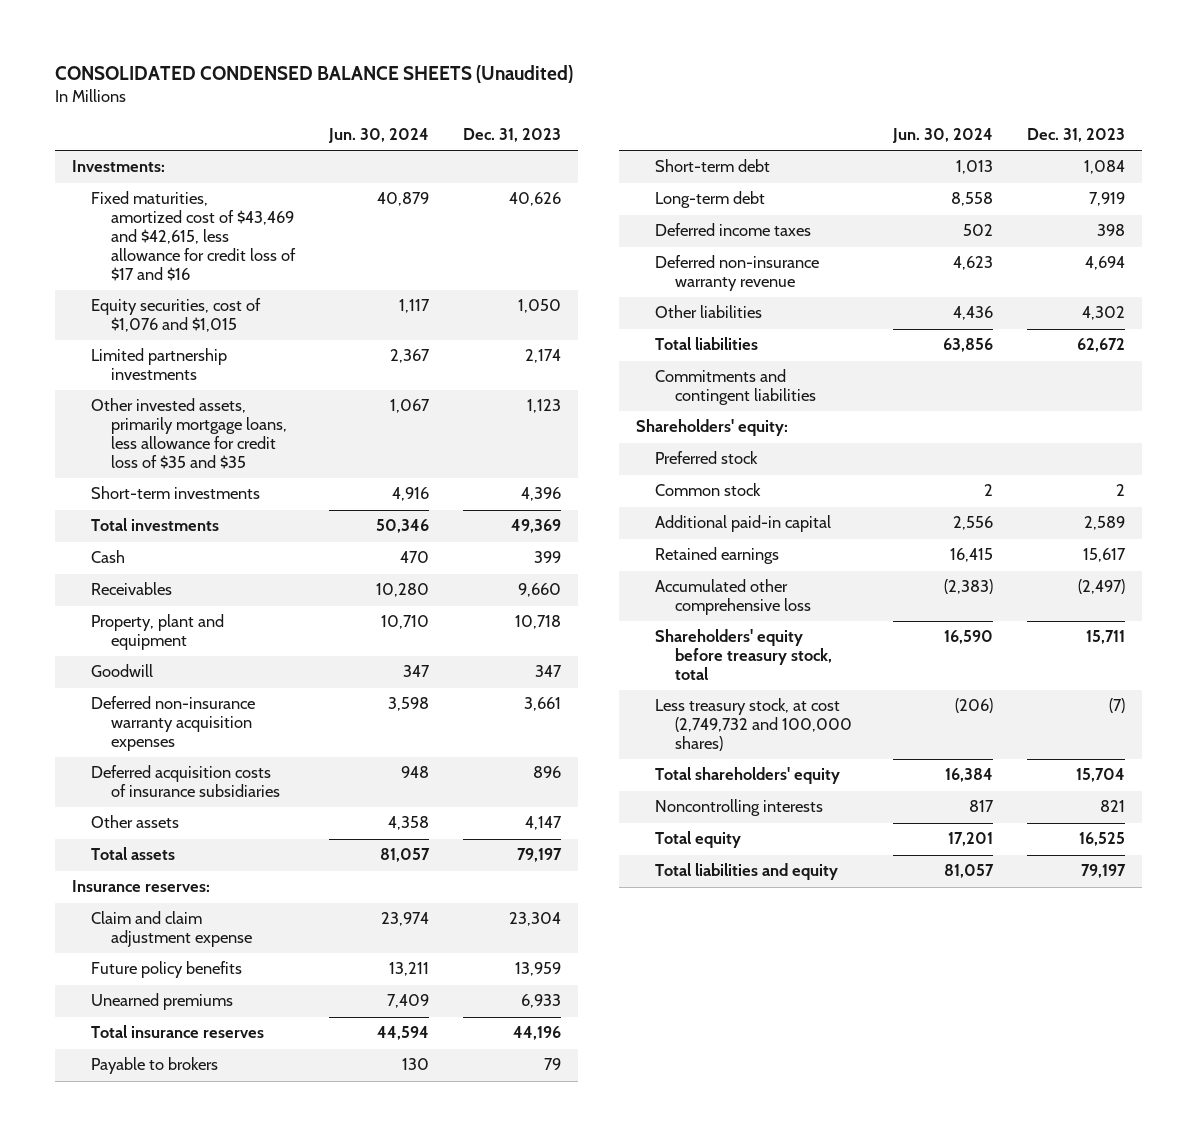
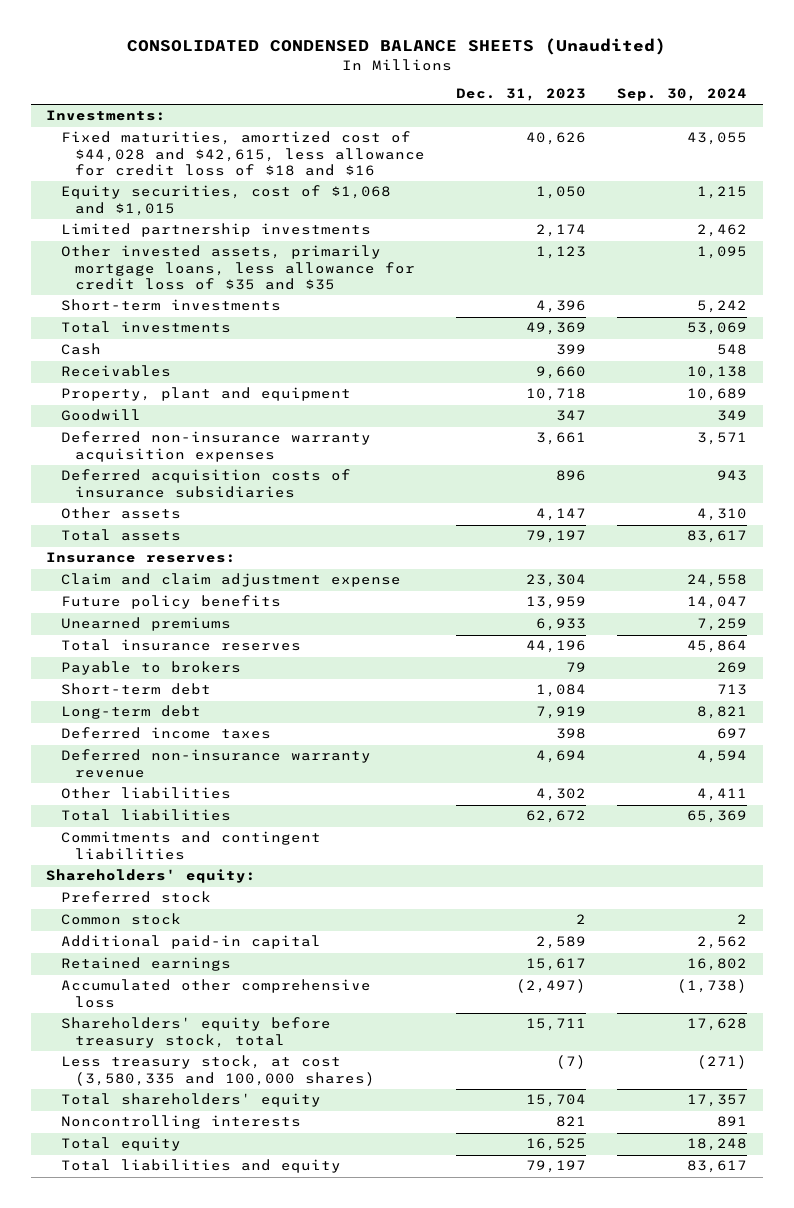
- | Jun. 30, 2024 | Dec. 31, 2023
+ | Dec. 31, 2023 | Sep. 30, 2024
- Fixed maturities, amortized cost of $43,469 and $42,615, less allowance for credit loss of $17 and $16 | 40,879 | 40,626
- Equity securities, cost of $1,076 and $1,015 | 1,117 | 1,050
+ Fixed maturities, amortized cost of $44,028 and $42,615, less allowance for credit loss of $18 and $16 | 40,626 | 43,055
+ Equity securities, cost of $1,068 and $1,015 | 1,050 | 1,215
- Less treasury stock, at cost (2,749,732 and 100,000 shares) | (206) | (7)
+ Less treasury stock, at cost (3,580,335 and 100,000 shares) | (7) | (271)

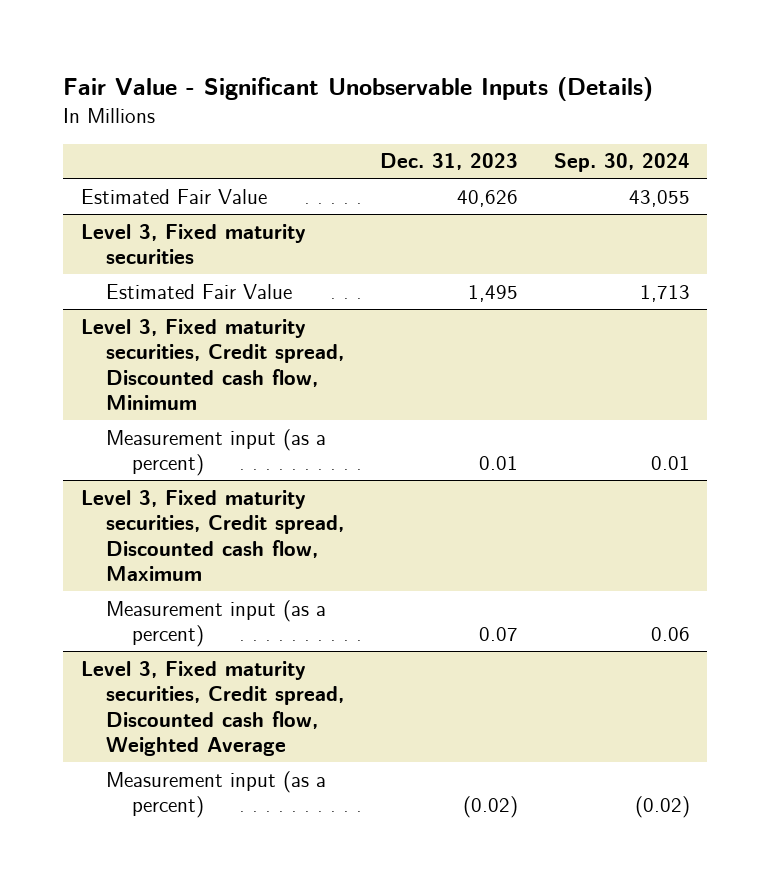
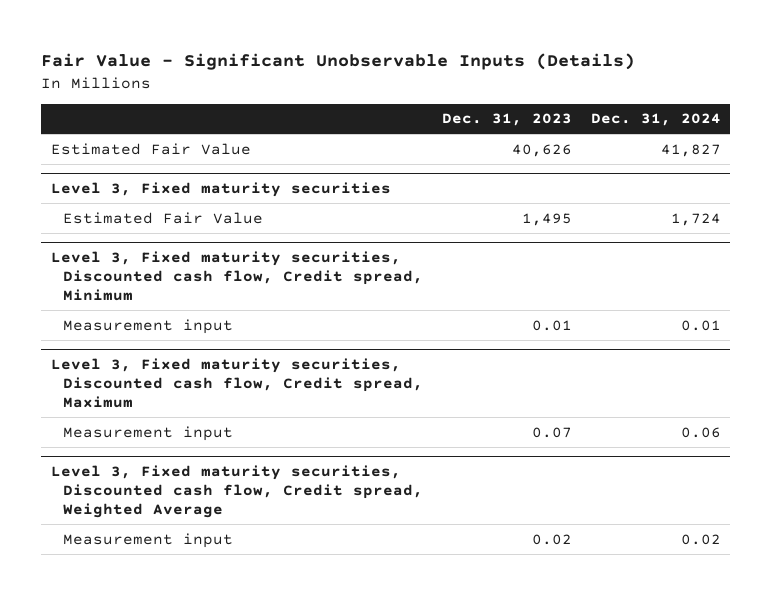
- | Dec. 31, 2023 | Sep. 30, 2024
+ | Dec. 31, 2023 | Dec. 31, 2024
- Level 3, Fixed maturity securities, Credit spread, Discounted cash flow, Minimum
- Measurement input (as a percent) | 0.01 | 0.01
- Level 3, Fixed maturity securities, Credit spread, Discounted cash flow, Maximum
- Measurement input (as a percent) | 0.07 | 0.06
- Level 3, Fixed maturity securities, Credit spread, Discounted cash flow, Weighted Average
- Measurement input (as a percent) | (0.02) | (0.02)
+ Level 3, Fixed maturity securities, Discounted cash flow, Credit spread, Minimum
+ Measurement input | 0.01 | 0.01
+ Level 3, Fixed maturity securities, Discounted cash flow, Credit spread, Maximum
+ Measurement input | 0.07 | 0.06
+ Level 3, Fixed maturity securities, Discounted cash flow, Credit spread, Weighted Average
+ Measurement input | 0.02 | 0.02

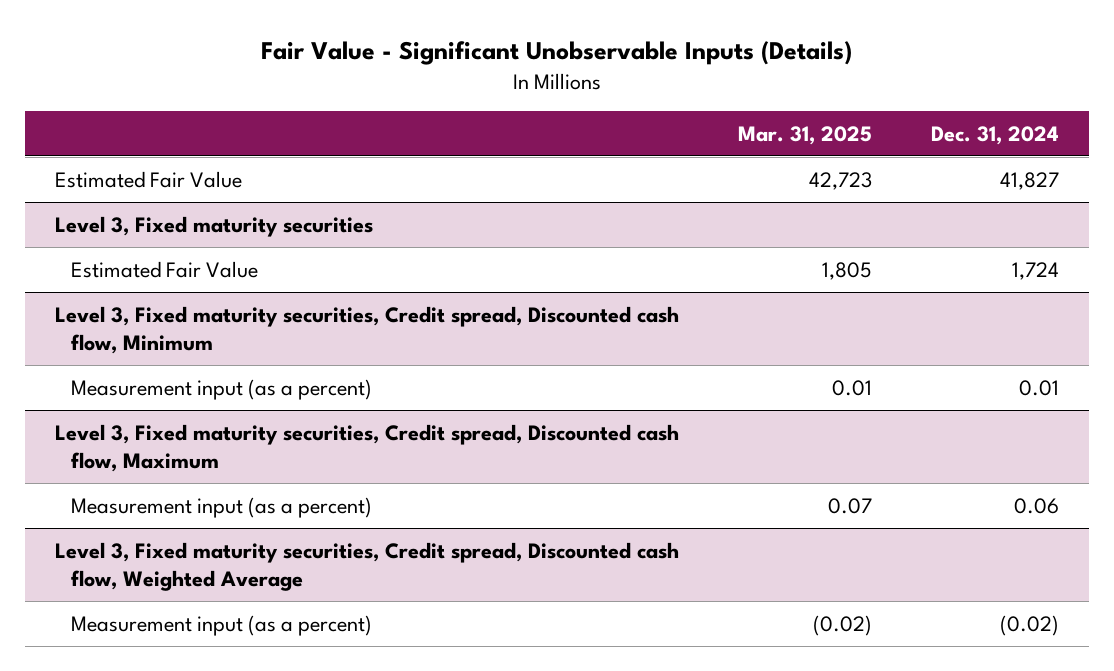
- | Dec. 31, 2023 | Dec. 31, 2024
+ | Mar. 31, 2025 | Dec. 31, 2024
- Level 3, Fixed maturity securities, Discounted cash flow, Credit spread, Minimum
- Measurement input | 0.01 | 0.01
- Level 3, Fixed maturity securities, Discounted cash flow, Credit spread, Maximum
- Measurement input | 0.07 | 0.06
- Level 3, Fixed maturity securities, Discounted cash flow, Credit spread, Weighted Average
- Measurement input | 0.02 | 0.02
+ Level 3, Fixed maturity securities, Credit spread, Discounted cash flow, Minimum
+ Measurement input (as a percent) | 0.01 | 0.01
+ Level 3, Fixed maturity securities, Credit spread, Discounted cash flow, Maximum
+ Measurement input (as a percent) | 0.07 | 0.06
+ Level 3, Fixed maturity securities, Credit spread, Discounted cash flow, Weighted Average
+ Measurement input (as a percent) | (0.02) | (0.02)

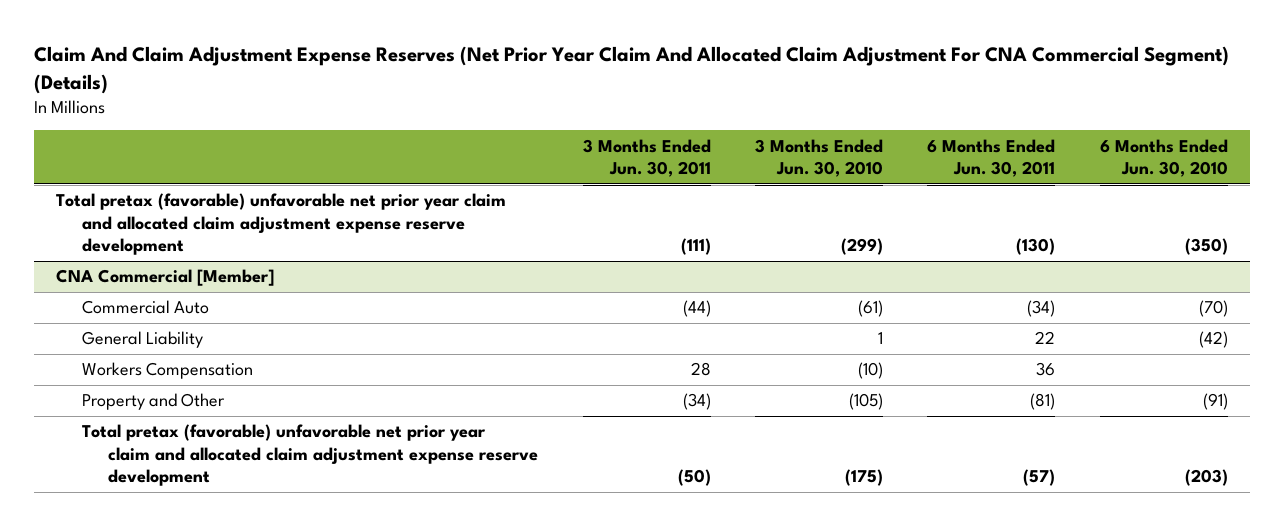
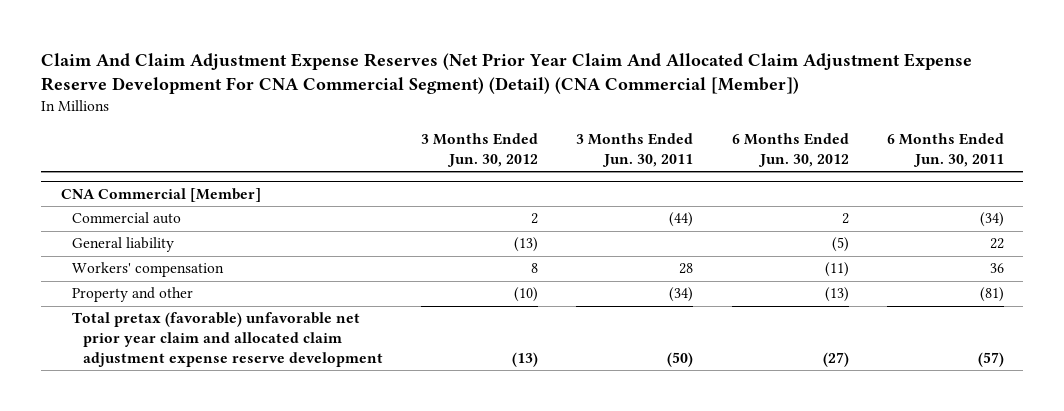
- Claim And Claim Adjustment Expense Reserves (Net Prior Year Claim And Allocated Claim Adjustment For CNA Commercial Segment) (Details)
+ Claim And Claim Adjustment Expense Reserves (Net Prior Year Claim And Allocated Claim Adjustment Expense Reserve Development For CNA Commercial Segment) (Detail) (CNA Commercial [Member])
- | 3 Months Ended Jun. 30, 2011 | 3 Months Ended Jun. 30, 2010 | 6 Months Ended Jun. 30, 2011 | 6 Months Ended Jun. 30, 2010
+ | 3 Months Ended Jun. 30, 2012 | 3 Months Ended Jun. 30, 2011 | 6 Months Ended Jun. 30, 2012 | 6 Months Ended Jun. 30, 2011
- Total pretax (favorable) unfavorable net prior year claim and allocated claim adjustment expense reserve development | (111) | (299) | (130) | (350)
@ CNA Commercial [Member]
- Commercial Auto | (44) | (61) | (34) | (70)
- General Liability | | 1 | 22 | (42)
- Workers Compensation | 28 | (10) | 36 |
- Property and Other | (34) | (105) | (81) | (91)
+ Commercial auto | 2 | (44) | 2 | (34)
+ General liability | (13) | | (5) | 22
+ Workers' compensation | 8 | 28 | (11) | 36
+ Property and other | (10) | (34) | (13) | (81)

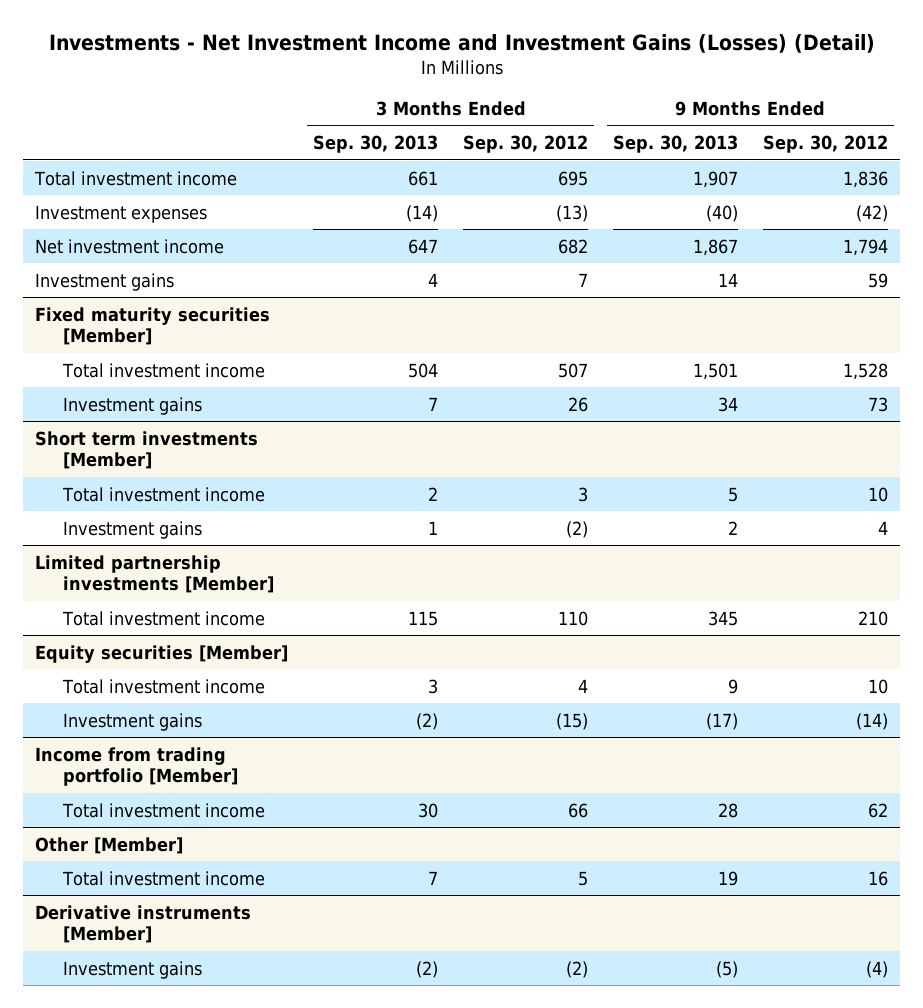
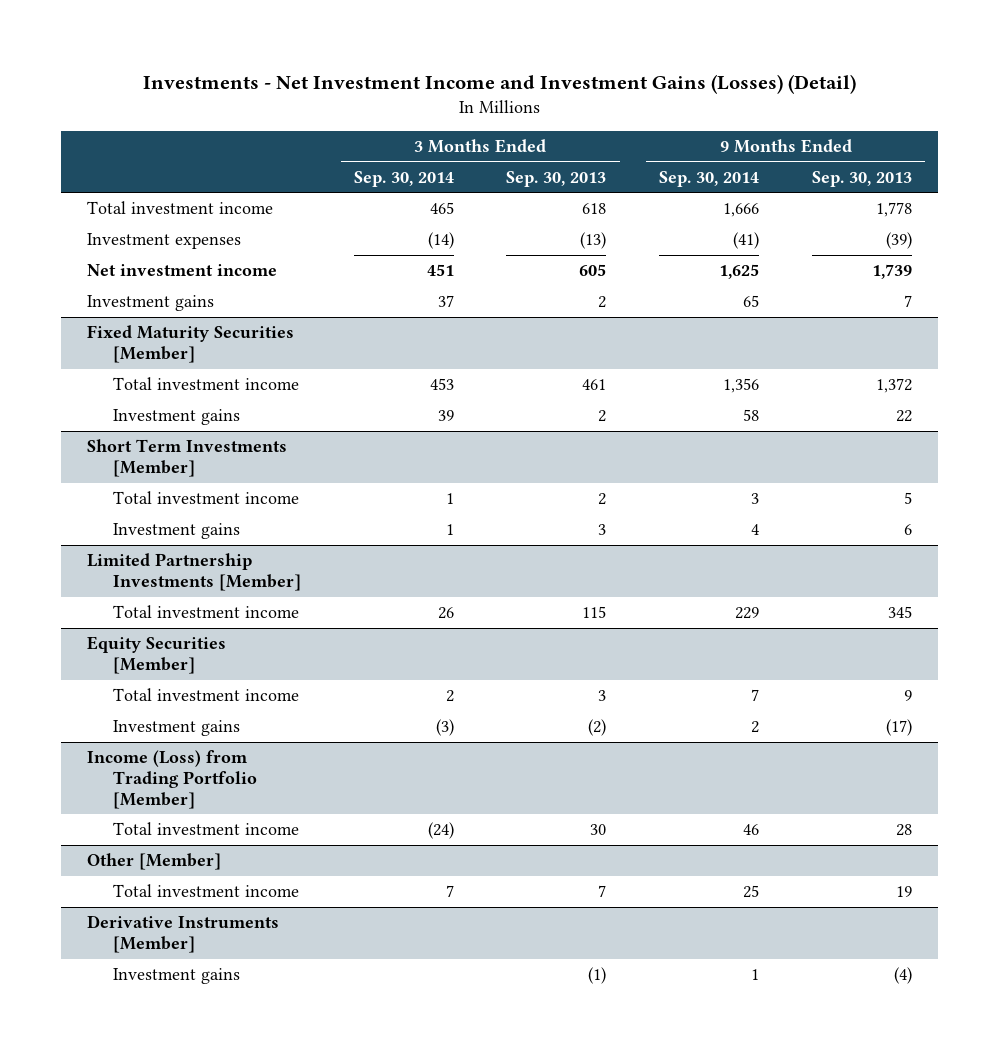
- | 3 Months Ended Sep. 30, 2013 | 3 Months Ended Sep. 30, 2012 | 9 Months Ended Sep. 30, 2013 | 9 Months Ended Sep. 30, 2012
+ | 3 Months Ended Sep. 30, 2014 | 3 Months Ended Sep. 30, 2013 | 9 Months Ended Sep. 30, 2014 | 9 Months Ended Sep. 30, 2013
- Total investment income | 661 | 695 | 1,907 | 1,836
- Investment expenses | (14) | (13) | (40) | (42)
- Net investment income | 647 | 682 | 1,867 | 1,794
- Investment gains | 4 | 7 | 14 | 59
- Fixed maturity securities [Member]
- Total investment income | 504 | 507 | 1,501 | 1,528
- Investment gains | 7 | 26 | 34 | 73
- Short term investments [Member]
+ Total investment income | 465 | 618 | 1,666 | 1,778
+ Investment expenses | (14) | (13) | (41) | (39)
+ Net investment income | 451 | 605 | 1,625 | 1,739
+ Investment gains | 37 | 2 | 65 | 7
+ Fixed Maturity Securities [Member]
+ Total investment income | 453 | 461 | 1,356 | 1,372
+ Investment gains | 39 | 2 | 58 | 22
+ Short Term Investments [Member]
- Investment gains | 1 | (2) | 2 | 4
- Limited partnership investments [Member]
+ Investment gains | 1 | 3 | 4 | 6
+ Limited Partnership Investments [Member]
- Equity securities [Member]
+ Equity Securities [Member]
- Income from trading portfolio [Member]
+ Income (Loss) from Trading Portfolio [Member]
- Derivative instruments [Member]
- Investment gains | (2) | (2) | (5) | (4)
+ Derivative Instruments [Member]
+ Investment gains | | (1) | 1 | (4)

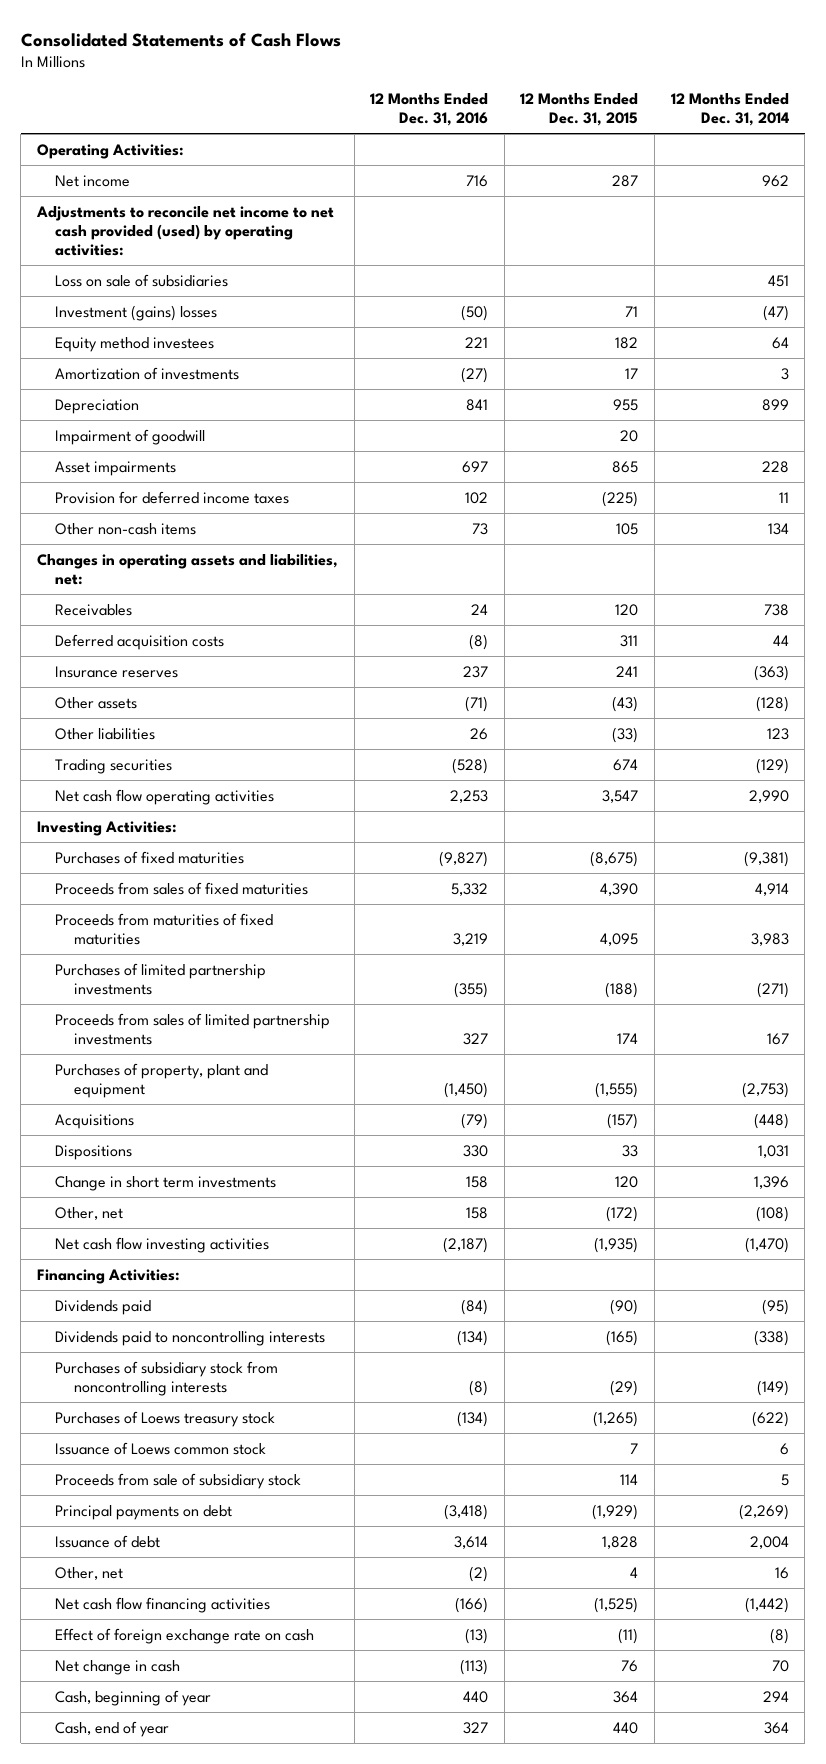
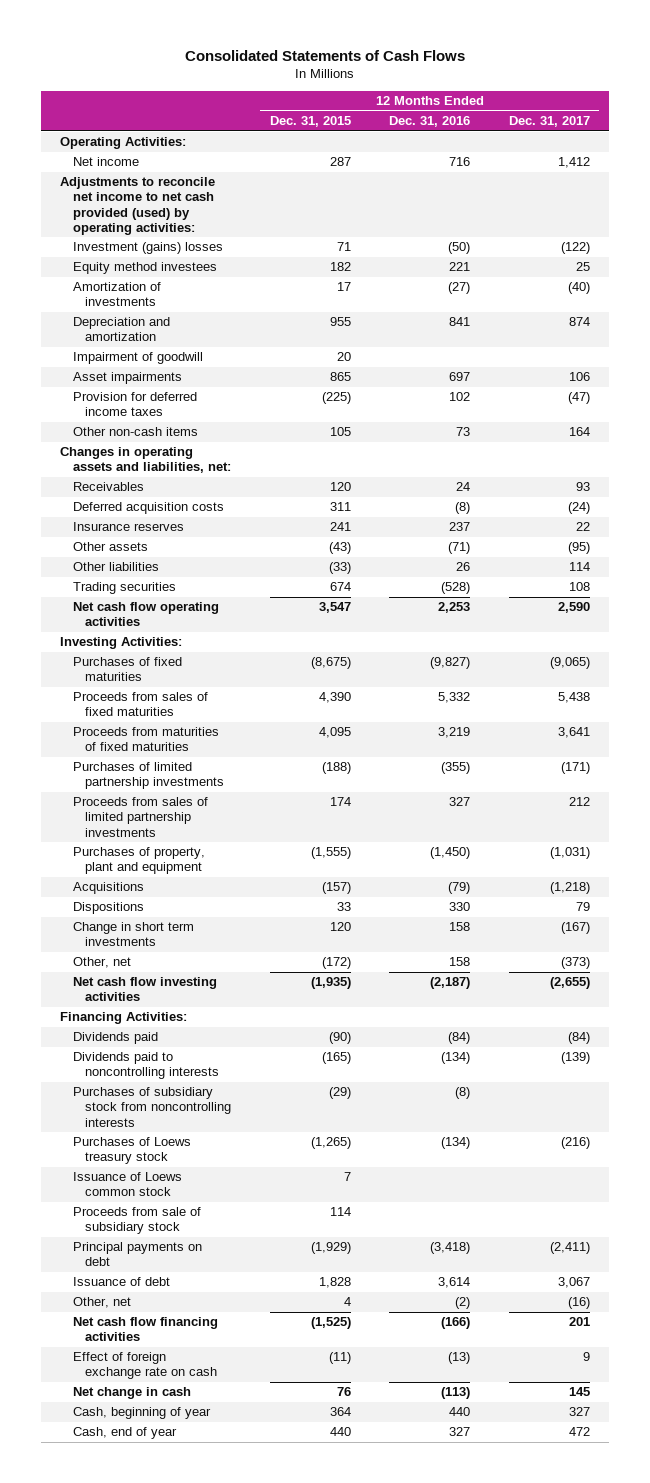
- | 12 Months Ended Dec. 31, 2016 | 12 Months Ended Dec. 31, 2015 | 12 Months Ended Dec. 31, 2014
+ | 12 Months Ended Dec. 31, 2015 | 12 Months Ended Dec. 31, 2016 | 12 Months Ended Dec. 31, 2017
- Loss on sale of subsidiaries | | | 451
- Depreciation | 841 | 955 | 899
+ Depreciation and amortization | 955 | 841 | 874

